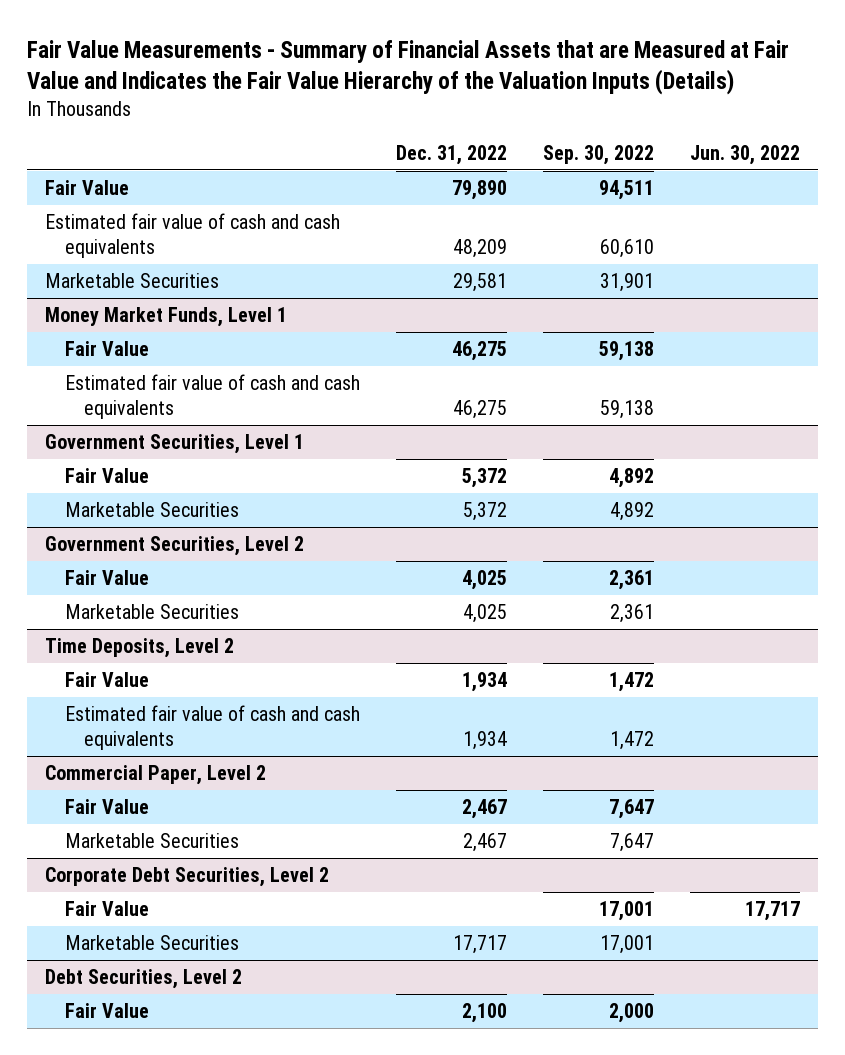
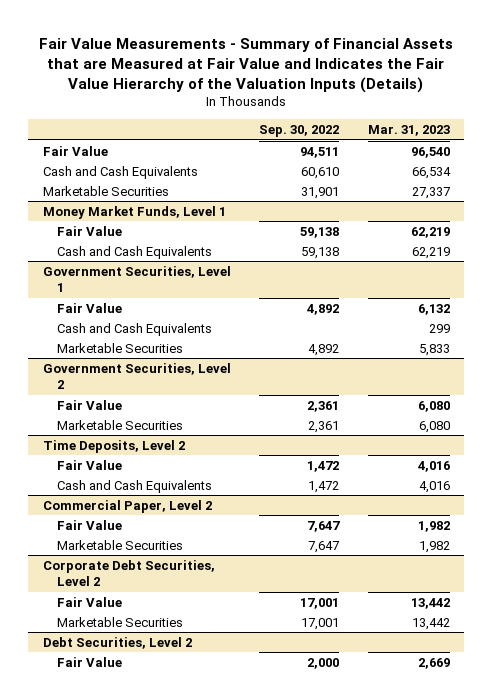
- | Dec. 31, 2022 | Sep. 30, 2022 | Jun. 30, 2022
+ | Sep. 30, 2022 | Mar. 31, 2023
- Estimated fair value of cash and cash equivalents | 48,209 | 60,610 |
+ Cash and Cash Equivalents | 60,610 | 66,534
@ Money Market Funds, Level 1
- Estimated fair value of cash and cash equivalents | 46,275 | 59,138 |
+ Cash and Cash Equivalents | 59,138 | 62,219
@ Government Securities, Level 1
+ Cash and Cash Equivalents | | 299
@ Time Deposits, Level 2
- Estimated fair value of cash and cash equivalents | 1,934 | 1,472 |
+ Cash and Cash Equivalents | 1,472 | 4,016

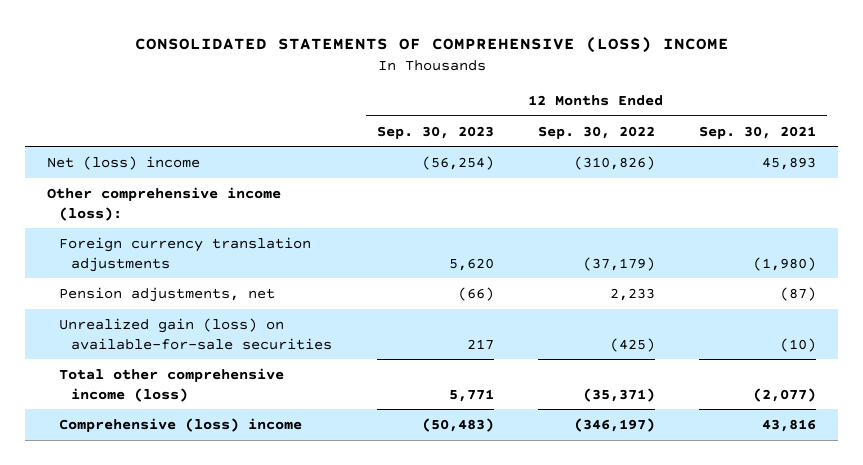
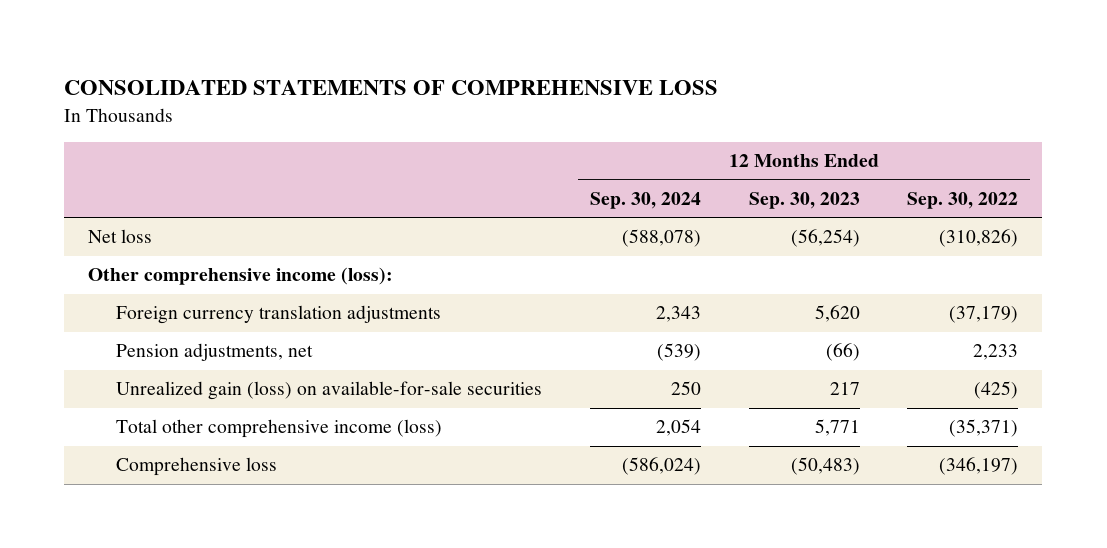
- CONSOLIDATED STATEMENTS OF COMPREHENSIVE (LOSS) INCOME
+ CONSOLIDATED STATEMENTS OF COMPREHENSIVE LOSS
- | 12 Months Ended Sep. 30, 2023 | 12 Months Ended Sep. 30, 2022 | 12 Months Ended Sep. 30, 2021
+ | 12 Months Ended Sep. 30, 2024 | 12 Months Ended Sep. 30, 2023 | 12 Months Ended Sep. 30, 2022
- Net (loss) income | (56,254) | (310,826) | 45,893
+ Net loss | (588,078) | (56,254) | (310,826)
- Comprehensive (loss) income | (50,483) | (346,197) | 43,816
+ Comprehensive loss | (586,024) | (50,483) | (346,197)

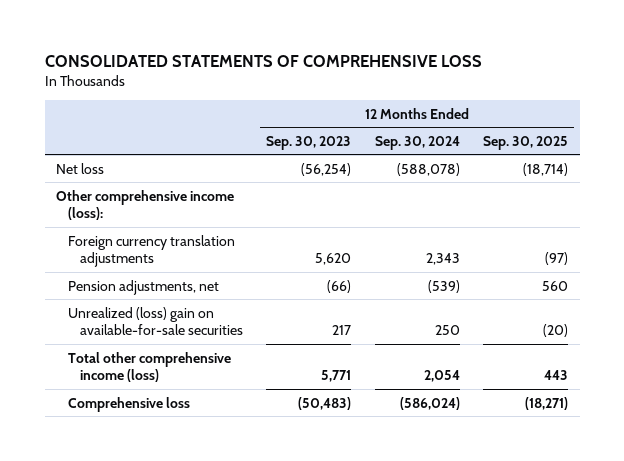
- | 12 Months Ended Sep. 30, 2024 | 12 Months Ended Sep. 30, 2023 | 12 Months Ended Sep. 30, 2022
+ | 12 Months Ended Sep. 30, 2023 | 12 Months Ended Sep. 30, 2024 | 12 Months Ended Sep. 30, 2025
- Unrealized gain (loss) on available-for-sale securities | 250 | 217 | (425)
+ Unrealized (loss) gain on available-for-sale securities | 217 | 250 | (20)

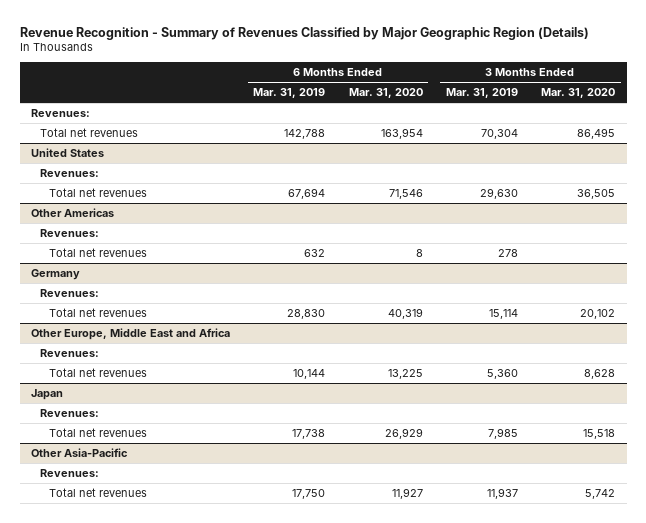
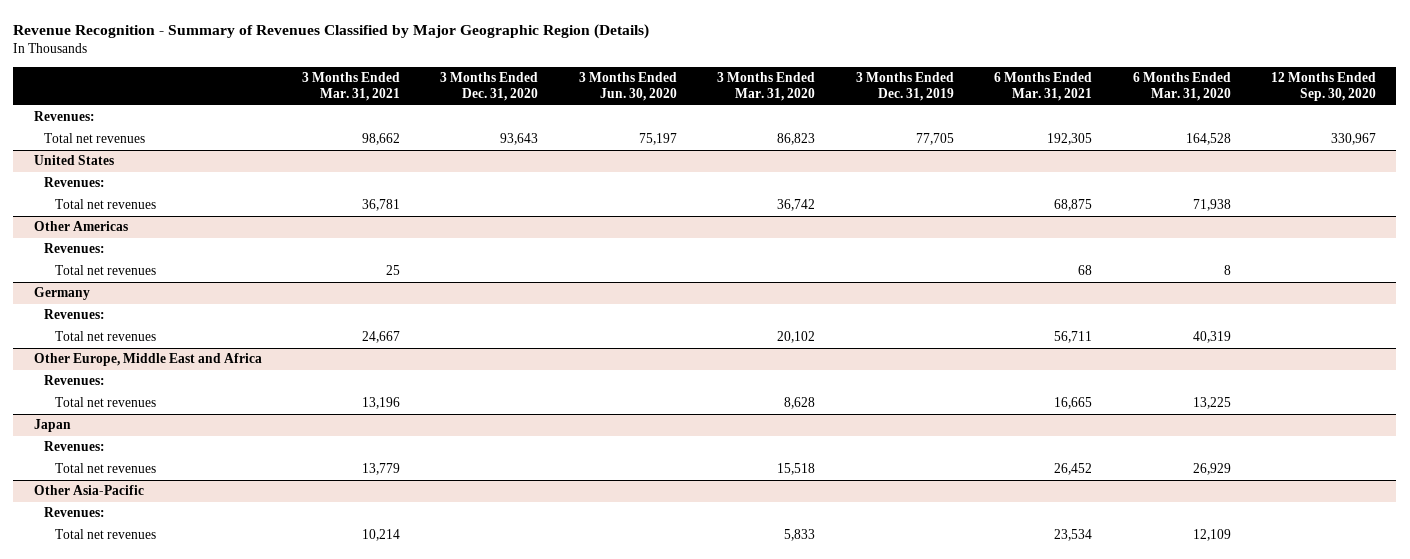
- | 6 Months Ended Mar. 31, 2019 | 6 Months Ended Mar. 31, 2020 | 3 Months Ended Mar. 31, 2019 | 3 Months Ended Mar. 31, 2020
+ | 3 Months Ended Mar. 31, 2021 | 3 Months Ended Dec. 31, 2020 | 3 Months Ended Jun. 30, 2020 | 3 Months Ended Mar. 31, 2020 | 3 Months Ended Dec. 31, 2019 | 6 Months Ended Mar. 31, 2021 | 6 Months Ended Mar. 31, 2020 | 12 Months Ended Sep. 30, 2020
- Total net revenues | 142,788 | 163,954 | 70,304 | 86,495
+ Total net revenues | 98,662 | 93,643 | 75,197 | 86,823 | 77,705 | 192,305 | 164,528 | 330,967
@ United States
- Total net revenues | 67,694 | 71,546 | 29,630 | 36,505
+ Total net revenues | 36,781 | | | 36,742 | | 68,875 | 71,938 |
@ Other Asia-Pacific
- Total net revenues | 17,750 | 11,927 | 11,937 | 5,742
+ Total net revenues | 10,214 | | | 5,833 | | 23,534 | 12,109 |

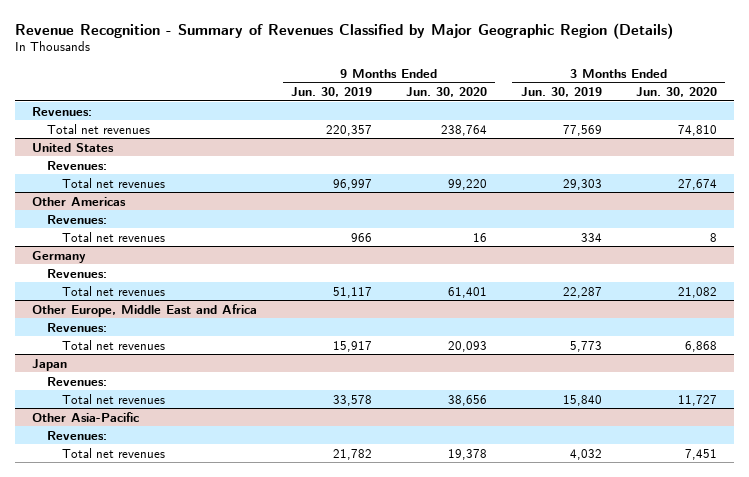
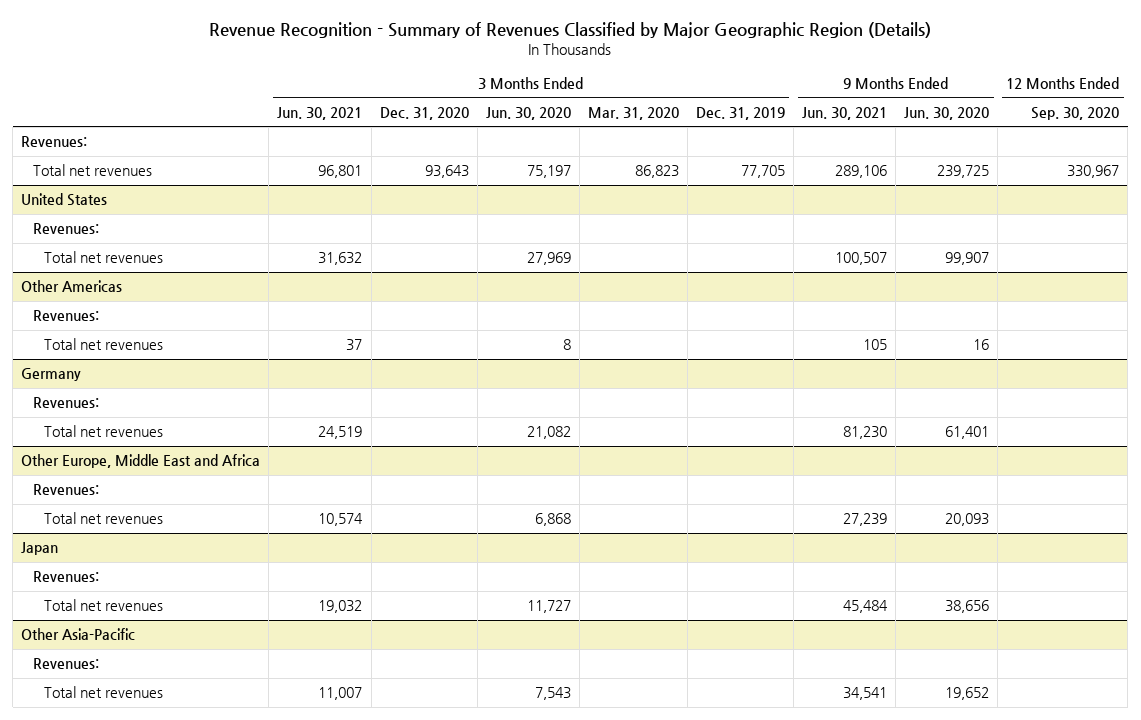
- | 9 Months Ended Jun. 30, 2019 | 9 Months Ended Jun. 30, 2020 | 3 Months Ended Jun. 30, 2019 | 3 Months Ended Jun. 30, 2020
+ | 3 Months Ended Jun. 30, 2021 | 3 Months Ended Dec. 31, 2020 | 3 Months Ended Jun. 30, 2020 | 3 Months Ended Mar. 31, 2020 | 3 Months Ended Dec. 31, 2019 | 9 Months Ended Jun. 30, 2021 | 9 Months Ended Jun. 30, 2020 | 12 Months Ended Sep. 30, 2020
- Total net revenues | 220,357 | 238,764 | 77,569 | 74,810
+ Total net revenues | 96,801 | 93,643 | 75,197 | 86,823 | 77,705 | 289,106 | 239,725 | 330,967
@ United States
- Total net revenues | 96,997 | 99,220 | 29,303 | 27,674
+ Total net revenues | 31,632 | | 27,969 | | | 100,507 | 99,907 |
@ Other Asia-Pacific
- Total net revenues | 21,782 | 19,378 | 4,032 | 7,451
+ Total net revenues | 11,007 | | 7,543 | | | 34,541 | 19,652 |

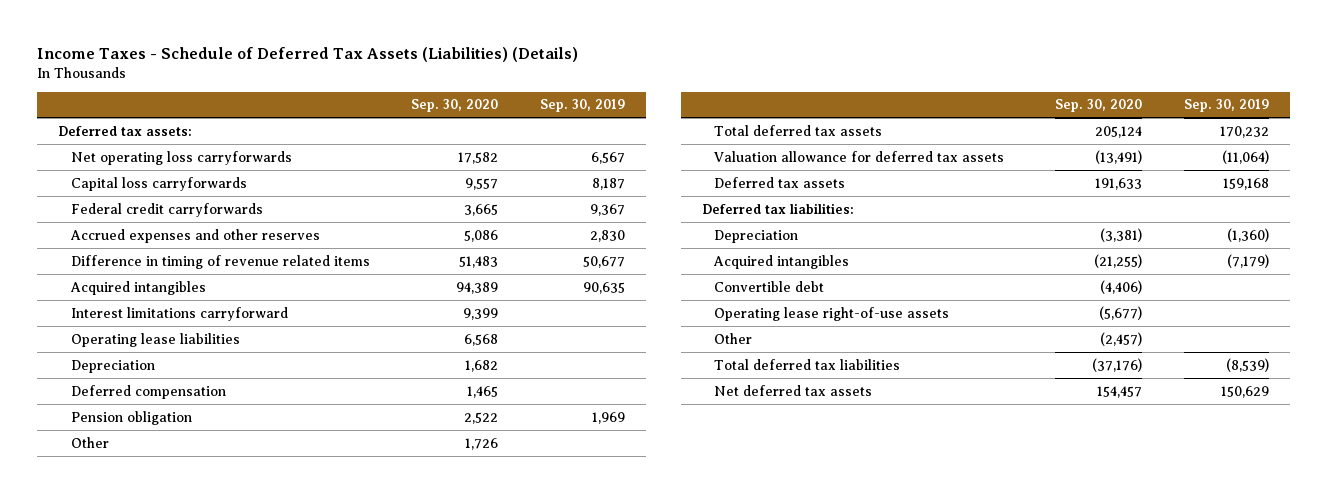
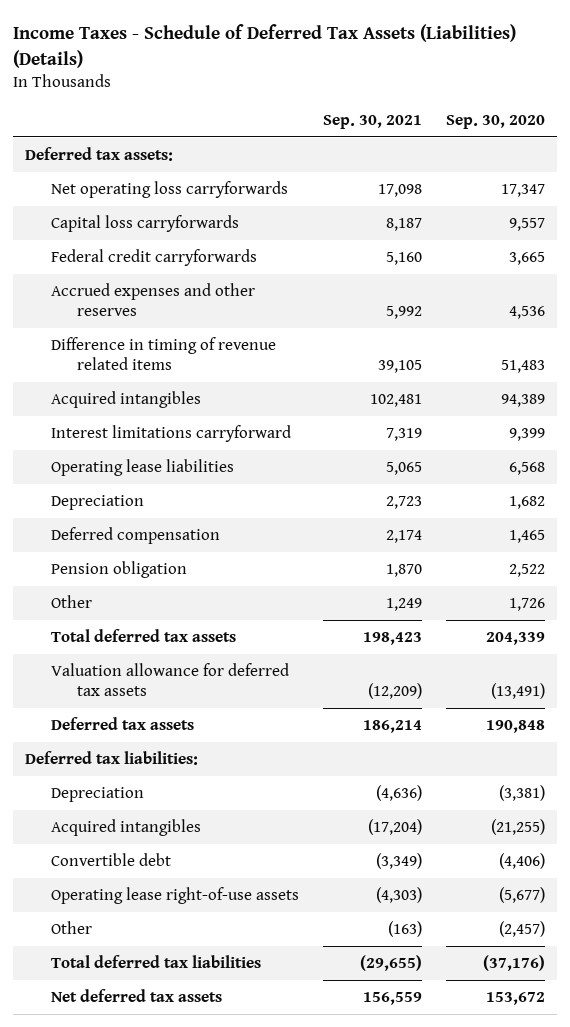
- | Sep. 30, 2020 | Sep. 30, 2019
+ | Sep. 30, 2021 | Sep. 30, 2020
- Net operating loss carryforwards | 17,582 | 6,567
+ Net operating loss carryforwards | 17,098 | 17,347
- Accrued expenses and other reserves | 5,086 | 2,830
+ Accrued expenses and other reserves | 5,992 | 4,536
- Total deferred tax assets | 205,124 | 170,232
+ Total deferred tax assets | 198,423 | 204,339
- Deferred tax assets | 191,633 | 159,168
+ Deferred tax assets | 186,214 | 190,848
- Net deferred tax assets | 154,457 | 150,629
+ Net deferred tax assets | 156,559 | 153,672

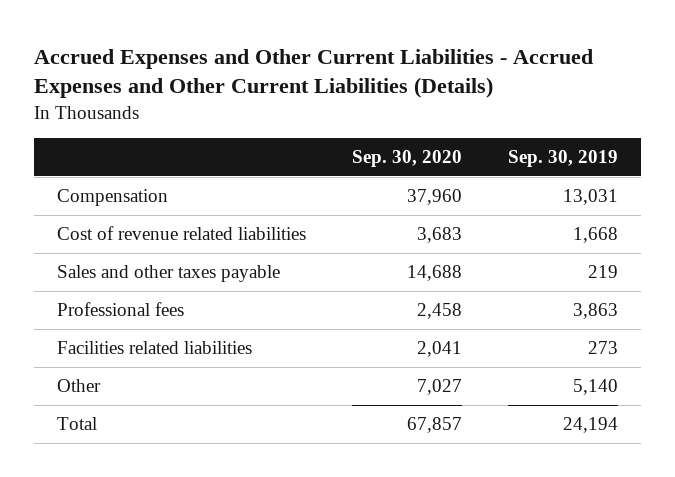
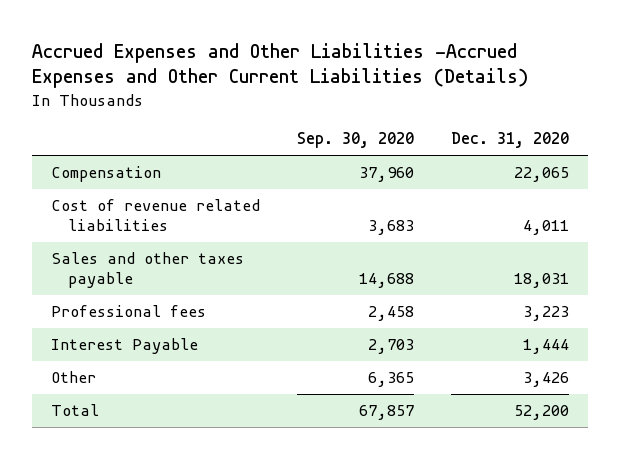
- Accrued Expenses and Other Current Liabilities - Accrued Expenses and Other Current Liabilities (Details)
+ Accrued Expenses and Other Liabilities -Accrued Expenses and Other Current Liabilities (Details)
- | Sep. 30, 2020 | Sep. 30, 2019
+ | Sep. 30, 2020 | Dec. 31, 2020
- Facilities related liabilities | 2,041 | 273
- Other | 7,027 | 5,140
+ Interest Payable | 2,703 | 1,444
+ Other | 6,365 | 3,426

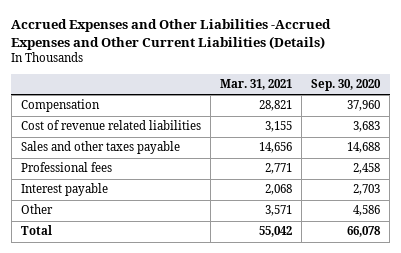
- | Sep. 30, 2020 | Dec. 31, 2020
+ | Mar. 31, 2021 | Sep. 30, 2020
- Interest Payable | 2,703 | 1,444
- Other | 6,365 | 3,426
- Total | 67,857 | 52,200
+ Interest payable | 2,068 | 2,703
+ Other | 3,571 | 4,586
+ Total | 55,042 | 66,078

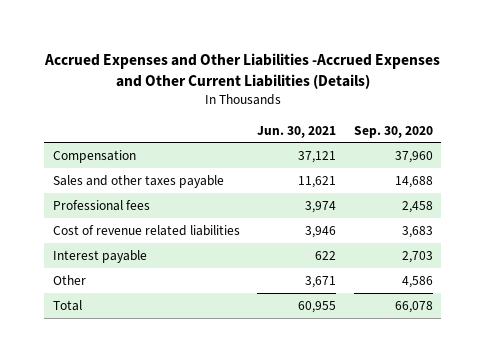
- | Mar. 31, 2021 | Sep. 30, 2020
+ | Jun. 30, 2021 | Sep. 30, 2020
moved down: Cost of revenue related liabilities | 3,946 | 3,683

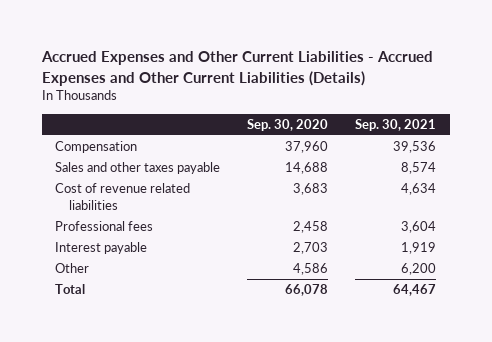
- Accrued Expenses and Other Liabilities -Accrued Expenses and Other Current Liabilities (Details)
+ Accrued Expenses and Other Current Liabilities - Accrued Expenses and Other Current Liabilities (Details)
- | Jun. 30, 2021 | Sep. 30, 2020
+ | Sep. 30, 2020 | Sep. 30, 2021
moved down: Professional fees | 2,458 | 3,604

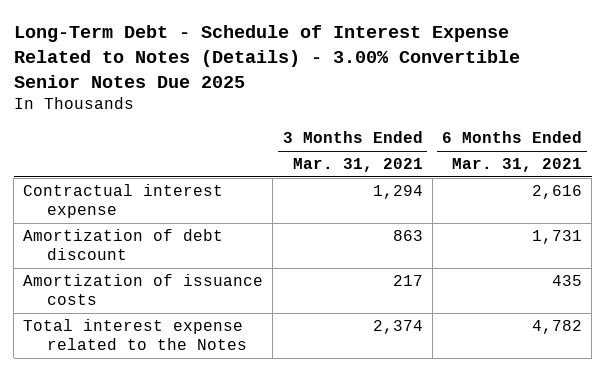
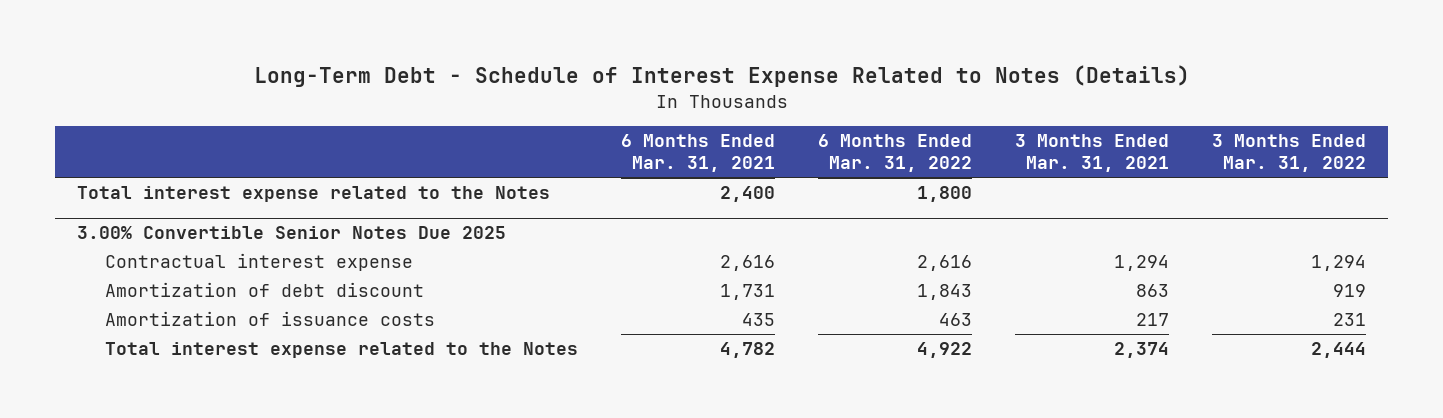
- Long-Term Debt - Schedule of Interest Expense Related to Notes (Details) - 3.00% Convertible Senior Notes Due 2025
+ Long-Term Debt - Schedule of Interest Expense Related to Notes (Details)
- | 3 Months Ended Mar. 31, 2021 | 6 Months Ended Mar. 31, 2021
+ | 6 Months Ended Mar. 31, 2021 | 6 Months Ended Mar. 31, 2022 | 3 Months Ended Mar. 31, 2021 | 3 Months Ended Mar. 31, 2022
+ Total interest expense related to the Notes | 2,400 | 1,800 | |
+ 3.00% Convertible Senior Notes Due 2025

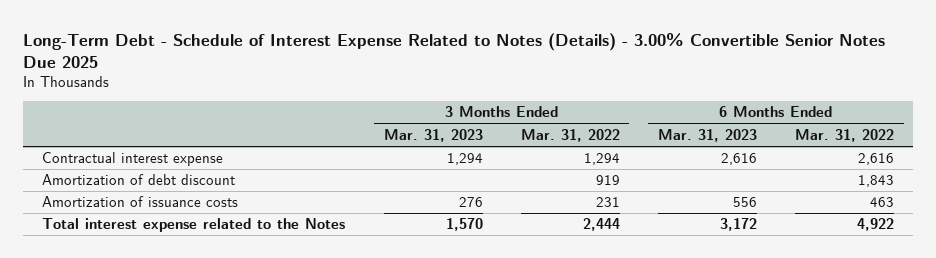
- Long-Term Debt - Schedule of Interest Expense Related to Notes (Details)
+ Long-Term Debt - Schedule of Interest Expense Related to Notes (Details) - 3.00% Convertible Senior Notes Due 2025
- | 6 Months Ended Mar. 31, 2021 | 6 Months Ended Mar. 31, 2022 | 3 Months Ended Mar. 31, 2021 | 3 Months Ended Mar. 31, 2022
+ | 3 Months Ended Mar. 31, 2023 | 3 Months Ended Mar. 31, 2022 | 6 Months Ended Mar. 31, 2023 | 6 Months Ended Mar. 31, 2022
- Total interest expense related to the Notes | 2,400 | 1,800 | |
- 3.00% Convertible Senior Notes Due 2025

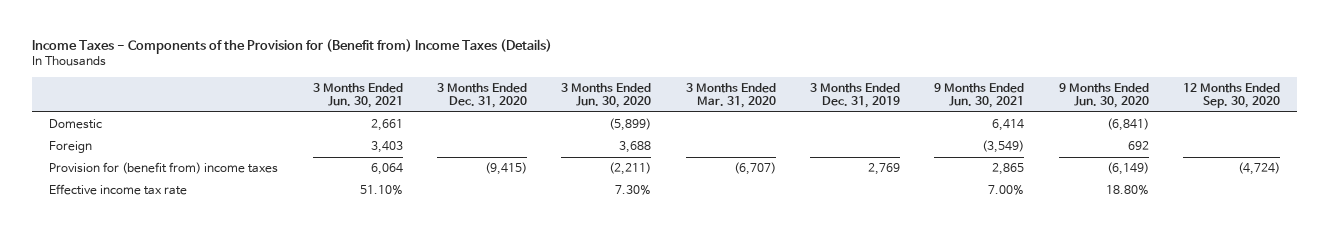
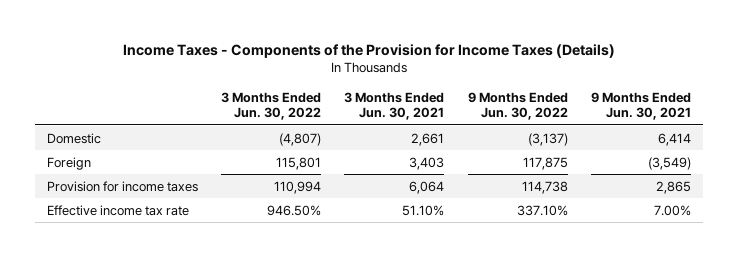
- Income Taxes - Components of the Provision for (Benefit from) Income Taxes (Details)
+ Income Taxes - Components of the Provision for Income Taxes (Details)
- | 3 Months Ended Jun. 30, 2021 | 3 Months Ended Dec. 31, 2020 | 3 Months Ended Jun. 30, 2020 | 3 Months Ended Mar. 31, 2020 | 3 Months Ended Dec. 31, 2019 | 9 Months Ended Jun. 30, 2021 | 9 Months Ended Jun. 30, 2020 | 12 Months Ended Sep. 30, 2020
+ | 3 Months Ended Jun. 30, 2022 | 3 Months Ended Jun. 30, 2021 | 9 Months Ended Jun. 30, 2022 | 9 Months Ended Jun. 30, 2021
- Provision for (benefit from) income taxes | 6,064 | (9,415) | (2,211) | (6,707) | 2,769 | 2,865 | (6,149) | (4,724)
+ Provision for income taxes | 110,994 | 6,064 | 114,738 | 2,865

